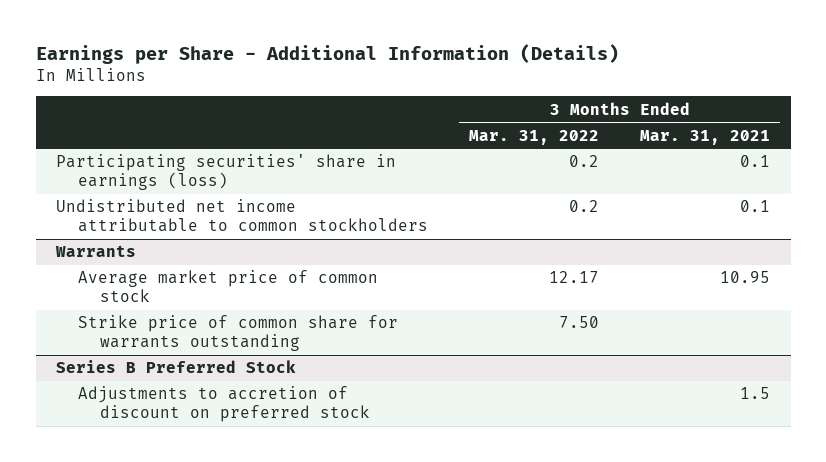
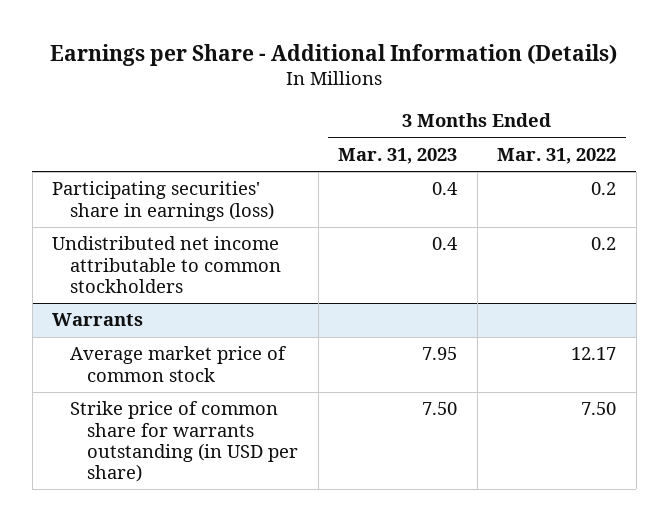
- | 3 Months Ended Mar. 31, 2022 | 3 Months Ended Mar. 31, 2021
+ | 3 Months Ended Mar. 31, 2023 | 3 Months Ended Mar. 31, 2022
@ Warrants
- Strike price of common share for warrants outstanding | 7.50 |
- Series B Preferred Stock
- Adjustments to accretion of discount on preferred stock | | 1.5
@ Warrants
+ Strike price of common share for warrants outstanding (in USD per share) | 7.50 | 7.50

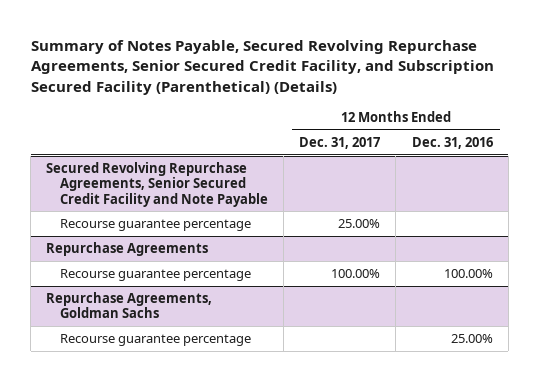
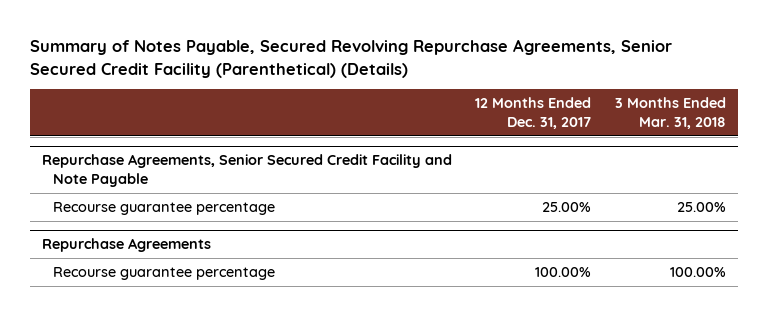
- Summary of Notes Payable, Secured Revolving Repurchase Agreements, Senior Secured Credit Facility, and Subscription Secured Facility (Parenthetical) (Details)
+ Summary of Notes Payable, Secured Revolving Repurchase Agreements, Senior Secured Credit Facility (Parenthetical) (Details)
- | 12 Months Ended Dec. 31, 2017 | 12 Months Ended Dec. 31, 2016
+ | 12 Months Ended Dec. 31, 2017 | 3 Months Ended Mar. 31, 2018
- Secured Revolving Repurchase Agreements, Senior Secured Credit Facility and Note Payable
+ Repurchase Agreements, Senior Secured Credit Facility and Note Payable
- Repurchase Agreements, Goldman Sachs
- Recourse guarantee percentage | | 25.00%

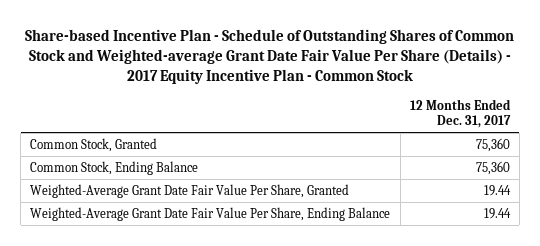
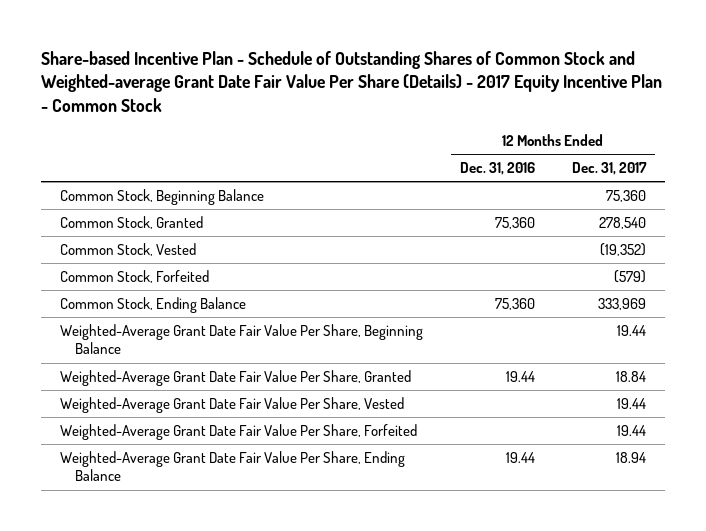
- | 12 Months Ended Dec. 31, 2017
+ | 12 Months Ended Dec. 31, 2016 | 12 Months Ended Dec. 31, 2017
- Common Stock, Granted | 75,360
- Common Stock, Ending Balance | 75,360
- Weighted-Average Grant Date Fair Value Per Share, Granted | 19.44
- Weighted-Average Grant Date Fair Value Per Share, Ending Balance | 19.44
+ Common Stock, Beginning Balance | | 75,360
+ Common Stock, Granted | 75,360 | 278,540
+ Common Stock, Vested | | (19,352)
+ Common Stock, Forfeited | | (579)
+ Common Stock, Ending Balance | 75,360 | 333,969
+ Weighted-Average Grant Date Fair Value Per Share, Beginning Balance | | 19.44
+ Weighted-Average Grant Date Fair Value Per Share, Granted | 19.44 | 18.84
+ Weighted-Average Grant Date Fair Value Per Share, Vested | | 19.44
+ Weighted-Average Grant Date Fair Value Per Share, Forfeited | | 19.44
+ Weighted-Average Grant Date Fair Value Per Share, Ending Balance | 19.44 | 18.94

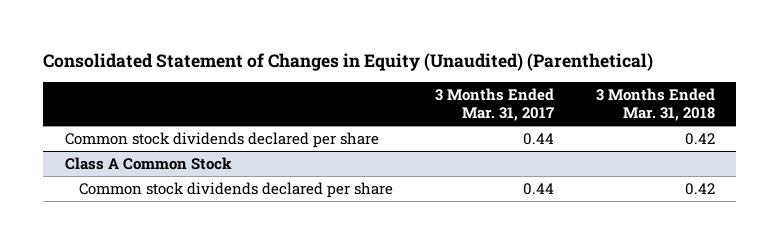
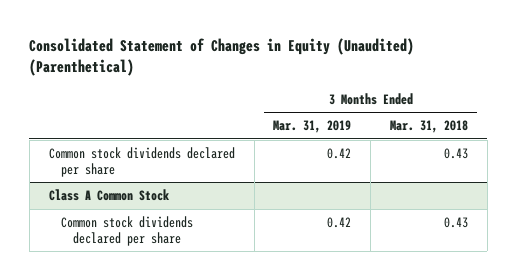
- | 3 Months Ended Mar. 31, 2017 | 3 Months Ended Mar. 31, 2018
+ | 3 Months Ended Mar. 31, 2019 | 3 Months Ended Mar. 31, 2018
- Common stock dividends declared per share | 0.44 | 0.42
+ Common stock dividends declared per share | 0.42 | 0.43
@ Class A Common Stock
- Common stock dividends declared per share | 0.44 | 0.42
+ Common stock dividends declared per share | 0.42 | 0.43

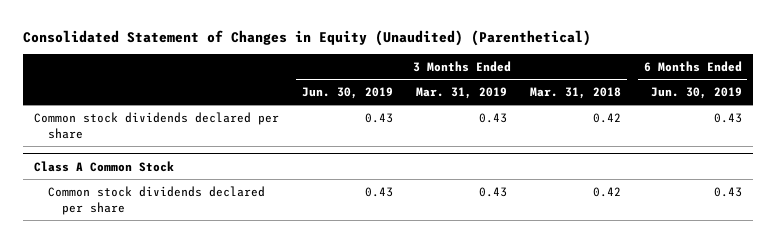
- | 3 Months Ended Mar. 31, 2019 | 3 Months Ended Mar. 31, 2018
+ | 3 Months Ended Jun. 30, 2019 | 3 Months Ended Mar. 31, 2019 | 3 Months Ended Mar. 31, 2018 | 6 Months Ended Jun. 30, 2019
- Common stock dividends declared per share | 0.42 | 0.43
+ Common stock dividends declared per share | 0.43 | 0.43 | 0.42 | 0.43
@ Class A Common Stock
- Common stock dividends declared per share | 0.42 | 0.43
+ Common stock dividends declared per share | 0.43 | 0.43 | 0.42 | 0.43

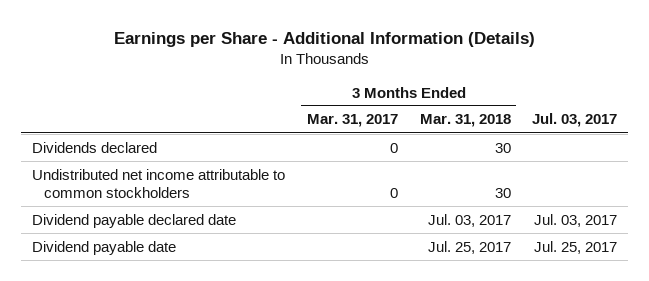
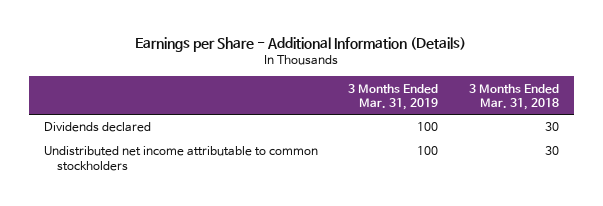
- | 3 Months Ended Mar. 31, 2017 | 3 Months Ended Mar. 31, 2018 | Jul. 03, 2017
+ | 3 Months Ended Mar. 31, 2019 | 3 Months Ended Mar. 31, 2018
- Dividend payable declared date | | Jul. 03, 2017 | Jul. 03, 2017
- Dividend payable date | | Jul. 25, 2017 | Jul. 25, 2017

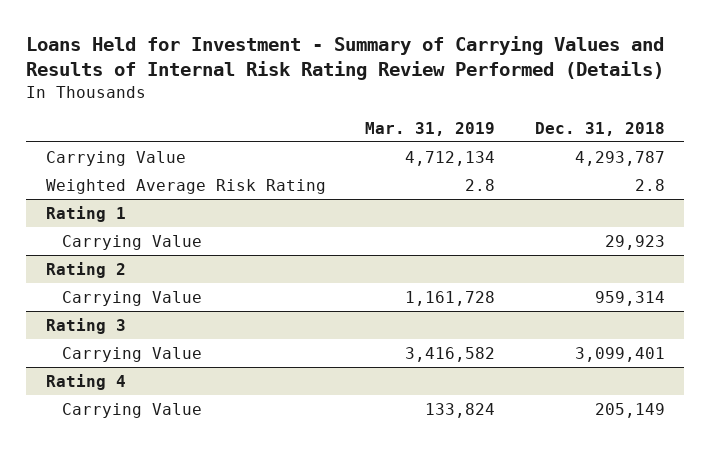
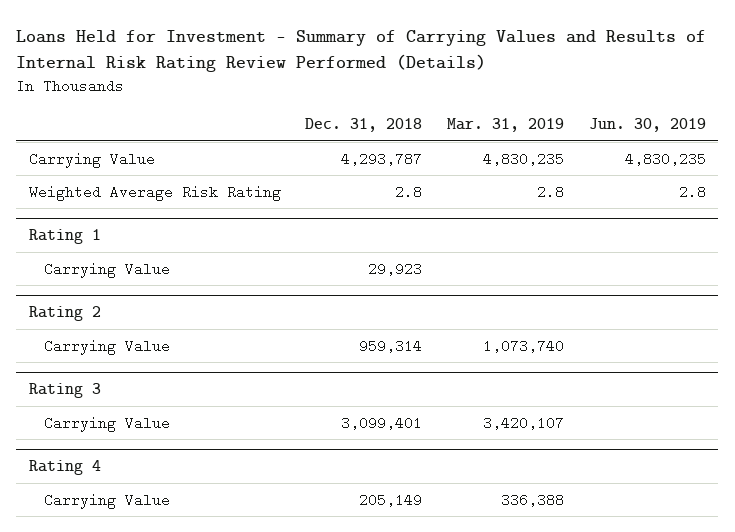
- | Mar. 31, 2019 | Dec. 31, 2018
+ | Dec. 31, 2018 | Mar. 31, 2019 | Jun. 30, 2019
- Carrying Value | 4,712,134 | 4,293,787
+ Carrying Value | 4,293,787 | 4,830,235 | 4,830,235
@ Rating 2
- Carrying Value | 1,161,728 | 959,314
+ Carrying Value | 959,314 | 1,073,740 |
@ Rating 3
- Carrying Value | 3,416,582 | 3,099,401
+ Carrying Value | 3,099,401 | 3,420,107 |
@ Rating 4
- Carrying Value | 133,824 | 205,149
+ Carrying Value | 205,149 | 336,388 |

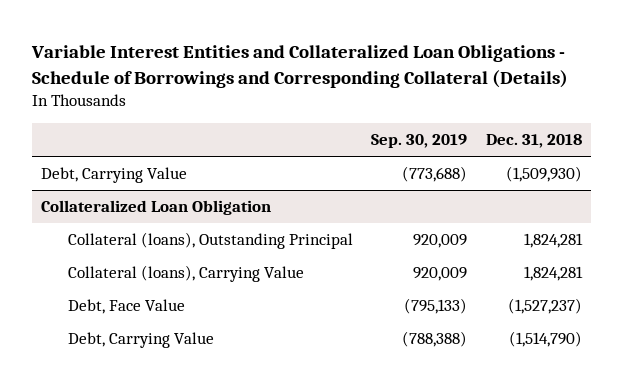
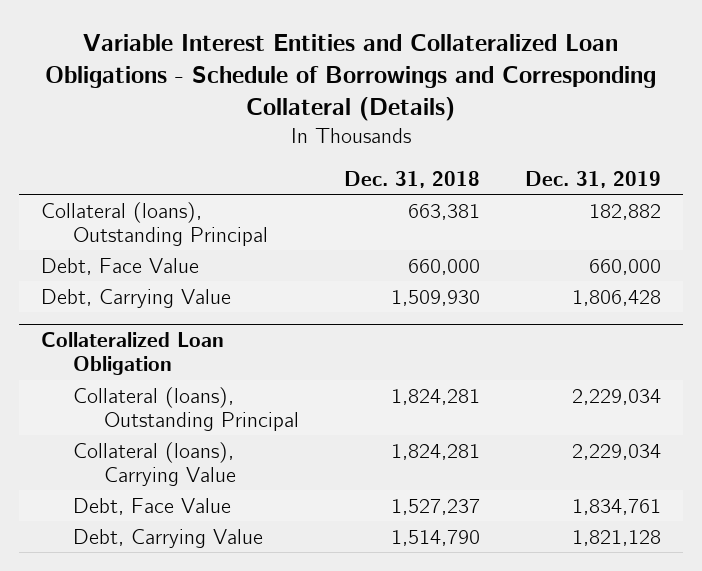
- | Sep. 30, 2019 | Dec. 31, 2018
+ | Dec. 31, 2018 | Dec. 31, 2019
- Debt, Carrying Value | (773,688) | (1,509,930)
+ Collateral (loans), Outstanding Principal | 663,381 | 182,882
+ Debt, Face Value | 660,000 | 660,000
+ Debt, Carrying Value | 1,509,930 | 1,806,428
@ Collateralized Loan Obligation
- Debt, Face Value | (795,133) | (1,527,237)
- Debt, Carrying Value | (788,388) | (1,514,790)
+ Debt, Face Value | 1,527,237 | 1,834,761
+ Debt, Carrying Value | 1,514,790 | 1,821,128

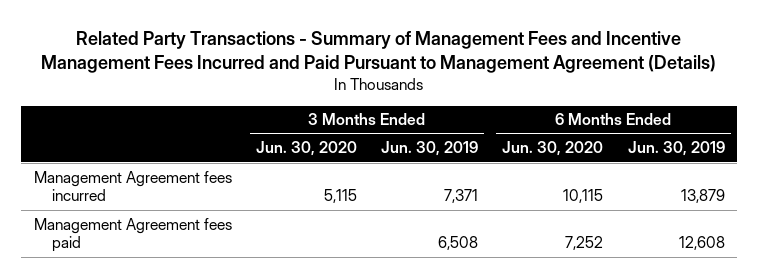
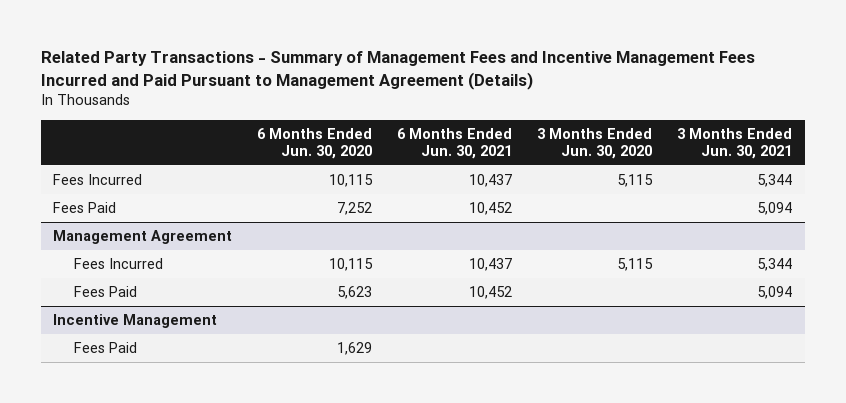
- | 3 Months Ended Jun. 30, 2020 | 3 Months Ended Jun. 30, 2019 | 6 Months Ended Jun. 30, 2020 | 6 Months Ended Jun. 30, 2019
+ | 6 Months Ended Jun. 30, 2020 | 6 Months Ended Jun. 30, 2021 | 3 Months Ended Jun. 30, 2020 | 3 Months Ended Jun. 30, 2021
- Management Agreement fees incurred | 5,115 | 7,371 | 10,115 | 13,879
- Management Agreement fees paid | | 6,508 | 7,252 | 12,608
+ Fees Incurred | 10,115 | 10,437 | 5,115 | 5,344
+ Fees Paid | 7,252 | 10,452 | | 5,094
+ Management Agreement
+ Fees Incurred | 10,115 | 10,437 | 5,115 | 5,344
+ Fees Paid | 5,623 | 10,452 | | 5,094
+ Incentive Management
+ Fees Paid | 1,629 | | |

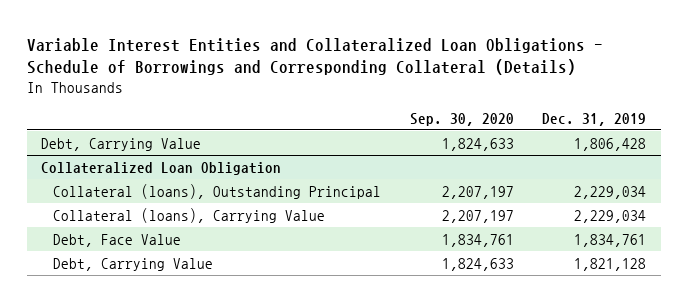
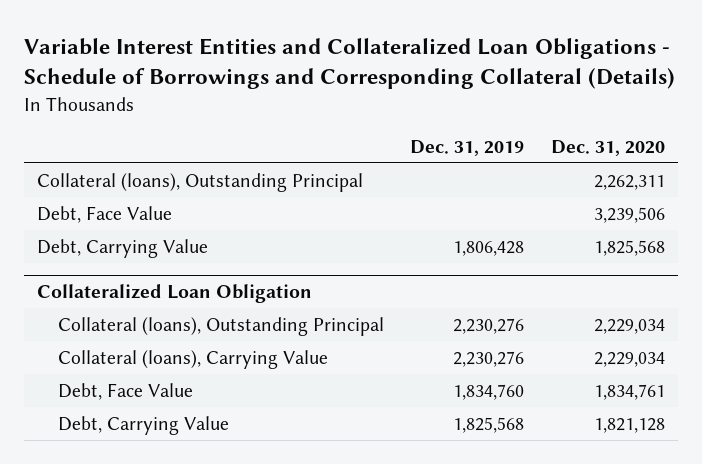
- | Sep. 30, 2020 | Dec. 31, 2019
+ | Dec. 31, 2019 | Dec. 31, 2020
+ Collateral (loans), Outstanding Principal | | 2,262,311
+ Debt, Face Value | | 3,239,506
@ Collateralized Loan Obligation
- Collateral (loans), Outstanding Principal | 2,207,197 | 2,229,034
- Collateral (loans), Carrying Value | 2,207,197 | 2,229,034
- Debt, Face Value | 1,834,761 | 1,834,761
- Debt, Carrying Value | 1,824,633 | 1,821,128
+ Collateral (loans), Outstanding Principal | 2,230,276 | 2,229,034
+ Collateral (loans), Carrying Value | 2,230,276 | 2,229,034
+ Debt, Face Value | 1,834,760 | 1,834,761
+ Debt, Carrying Value | 1,825,568 | 1,821,128

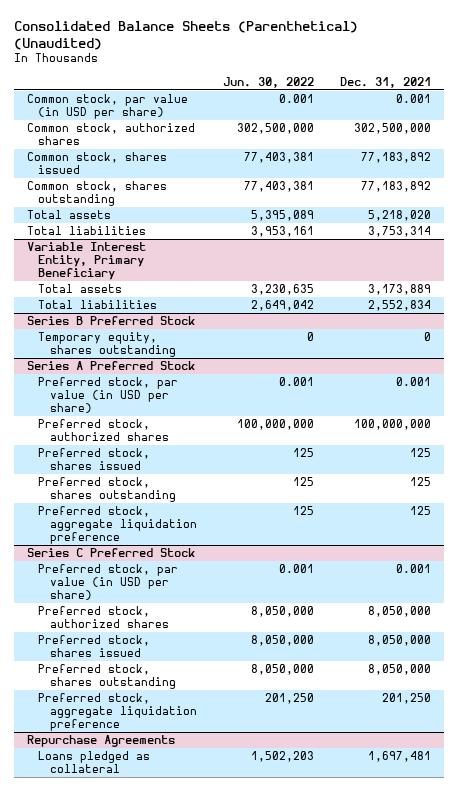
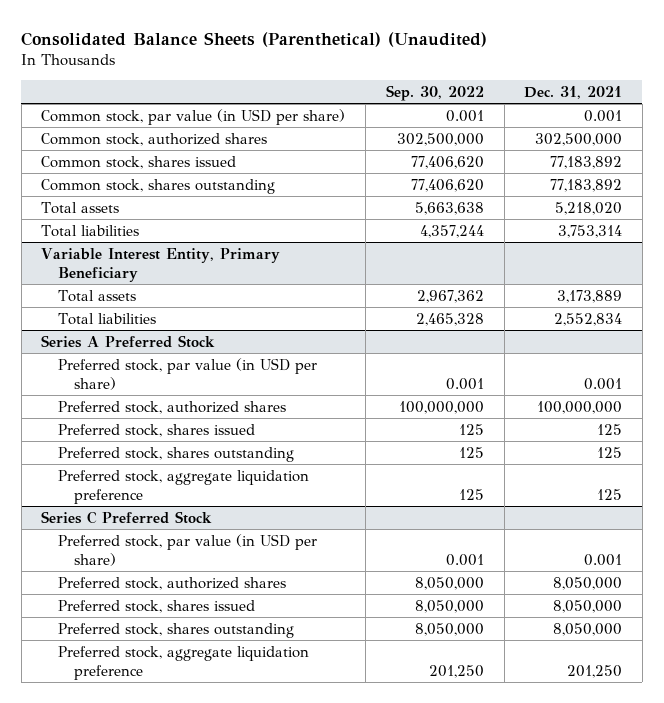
- | Jun. 30, 2022 | Dec. 31, 2021
+ | Sep. 30, 2022 | Dec. 31, 2021
- Series B Preferred Stock
- Temporary equity, shares outstanding | 0 | 0
- Repurchase Agreements
- Loans pledged as collateral | 1,502,203 | 1,697,481

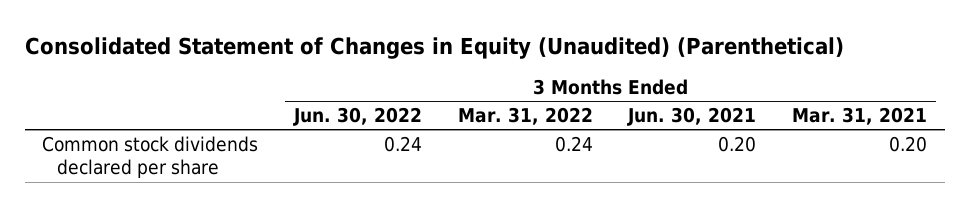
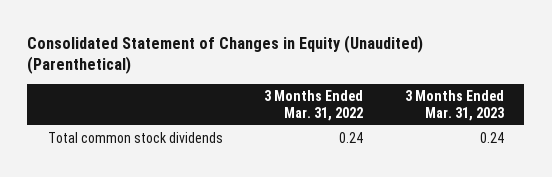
- | 3 Months Ended Jun. 30, 2022 | 3 Months Ended Mar. 31, 2022 | 3 Months Ended Jun. 30, 2021 | 3 Months Ended Mar. 31, 2021
+ | 3 Months Ended Mar. 31, 2022 | 3 Months Ended Mar. 31, 2023
- Common stock dividends declared per share | 0.24 | 0.24 | 0.20 | 0.20
+ Total common stock dividends | 0.24 | 0.24

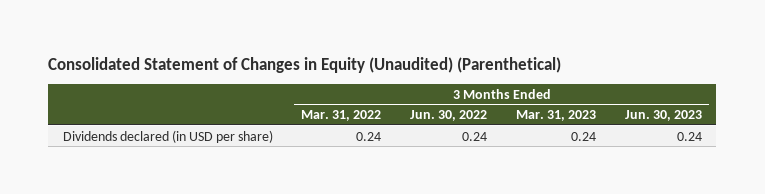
- | 3 Months Ended Mar. 31, 2022 | 3 Months Ended Mar. 31, 2023
+ | 3 Months Ended Mar. 31, 2022 | 3 Months Ended Jun. 30, 2022 | 3 Months Ended Mar. 31, 2023 | 3 Months Ended Jun. 30, 2023
- Total common stock dividends | 0.24 | 0.24
+ Dividends declared (in USD per share) | 0.24 | 0.24 | 0.24 | 0.24

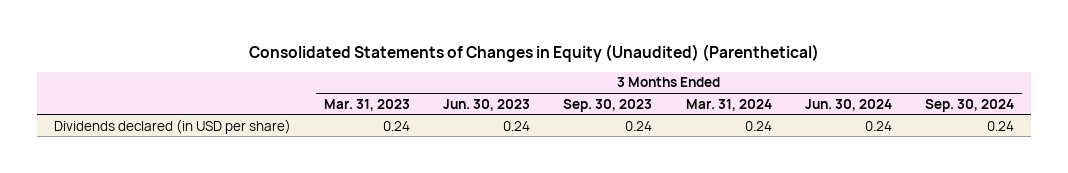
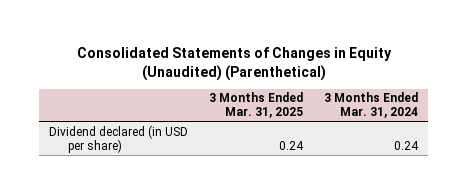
- | 3 Months Ended Mar. 31, 2023 | 3 Months Ended Jun. 30, 2023 | 3 Months Ended Sep. 30, 2023 | 3 Months Ended Mar. 31, 2024 | 3 Months Ended Jun. 30, 2024 | 3 Months Ended Sep. 30, 2024
+ | 3 Months Ended Mar. 31, 2025 | 3 Months Ended Mar. 31, 2024
- Dividends declared (in USD per share) | 0.24 | 0.24 | 0.24 | 0.24 | 0.24 | 0.24
+ Dividend declared (in USD per share) | 0.24 | 0.24

